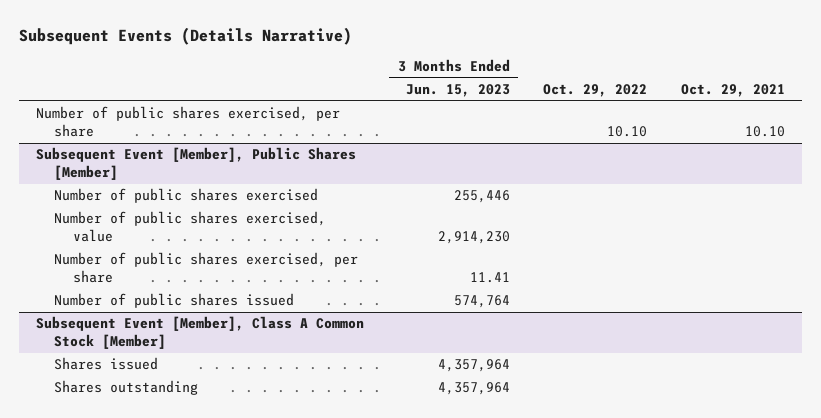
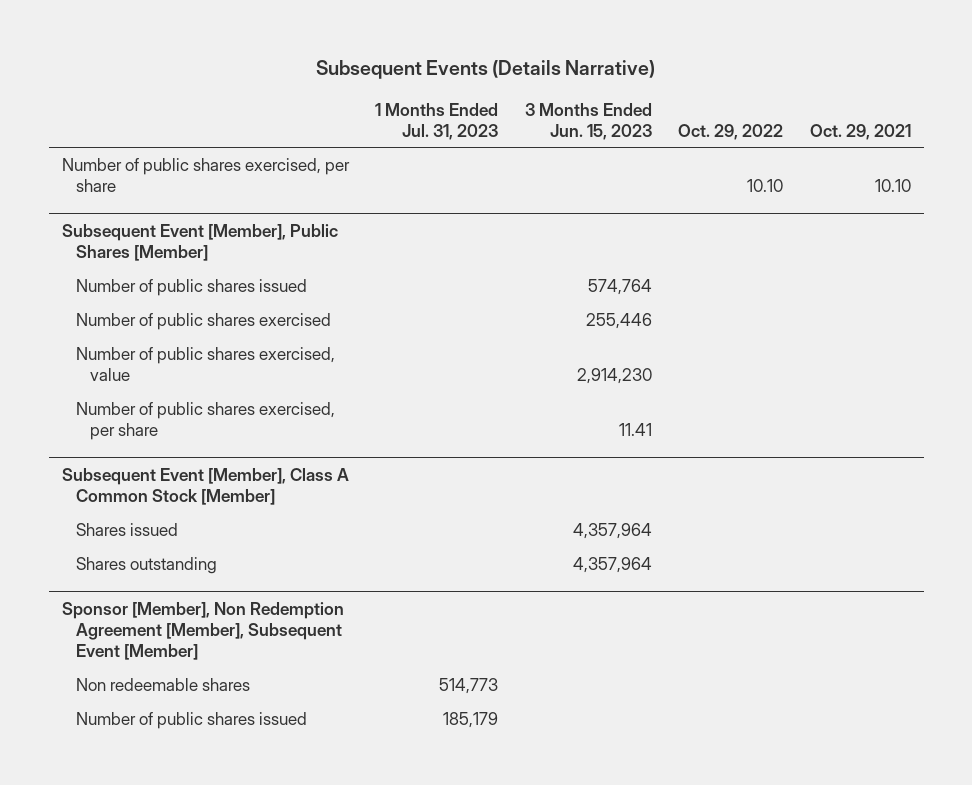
- | 3 Months Ended Jun. 15, 2023 | Oct. 29, 2022 | Oct. 29, 2021
+ | 1 Months Ended Jul. 31, 2023 | 3 Months Ended Jun. 15, 2023 | Oct. 29, 2022 | Oct. 29, 2021
@ Subsequent Event [Member], Public Shares [Member]
moved up: Number of public shares issued | | 574,764 | |
+ Sponsor [Member], Non Redemption Agreement [Member], Subsequent Event [Member]
+ Non redeemable shares | 514,773 | | |
+ Number of public shares issued | 185,179 | | |

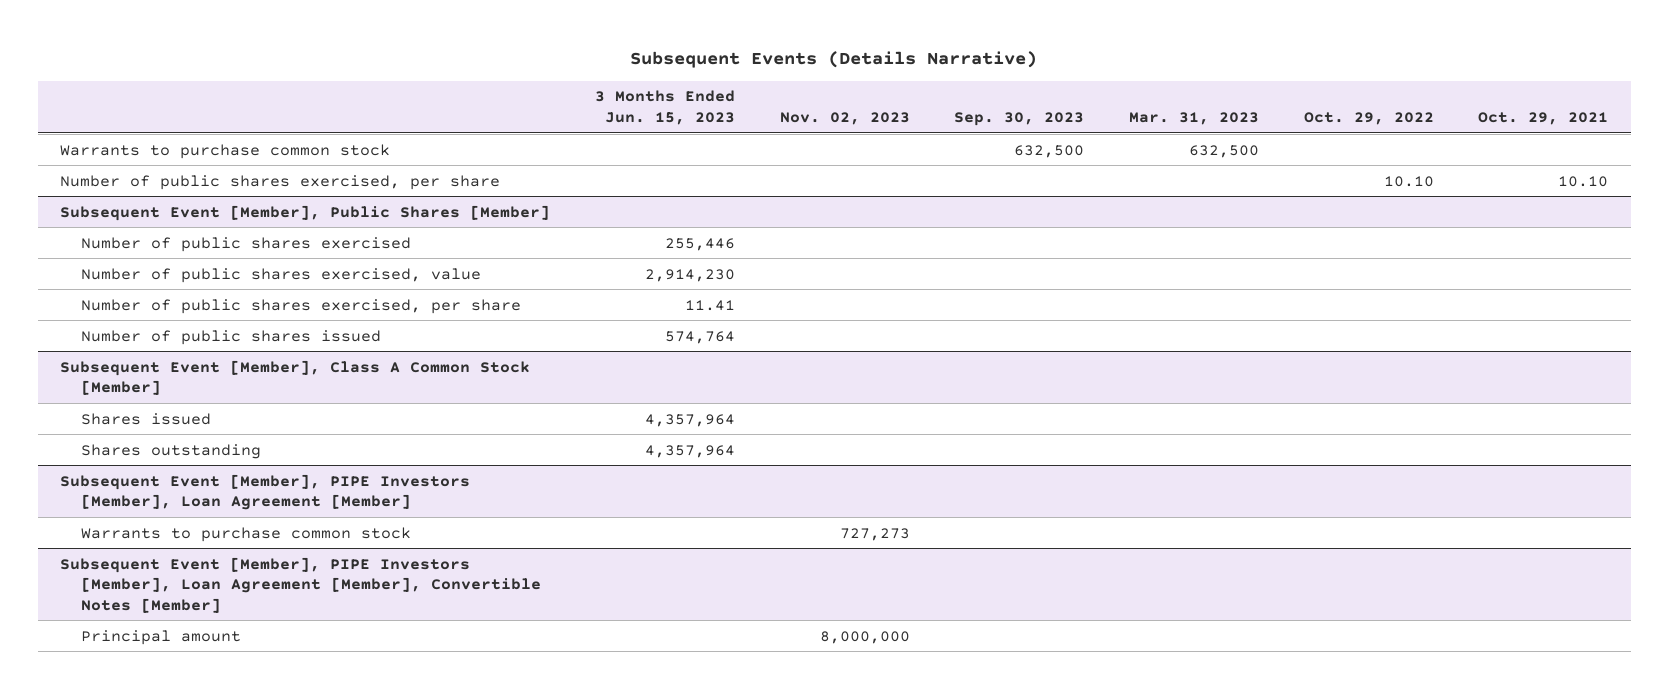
- | 1 Months Ended Jul. 31, 2023 | 3 Months Ended Jun. 15, 2023 | Oct. 29, 2022 | Oct. 29, 2021
+ | 3 Months Ended Jun. 15, 2023 | Nov. 02, 2023 | Sep. 30, 2023 | Mar. 31, 2023 | Oct. 29, 2022 | Oct. 29, 2021
+ Warrants to purchase common stock | | | 632,500 | 632,500 | |
@ Subsequent Event [Member], Public Shares [Member]
moved down: Number of public shares issued | 574,764 | | | | |
- Sponsor [Member], Non Redemption Agreement [Member], Subsequent Event [Member]
- Non redeemable shares | 514,773 | | |
- Number of public shares issued | 185,179 | | |
+ Subsequent Event [Member], PIPE Investors [Member], Loan Agreement [Member]
+ Warrants to purchase common stock | | 727,273 | | | |
+ Subsequent Event [Member], PIPE Investors [Member], Loan Agreement [Member], Convertible Notes [Member]
+ Principal amount | | 8,000,000 | | | |

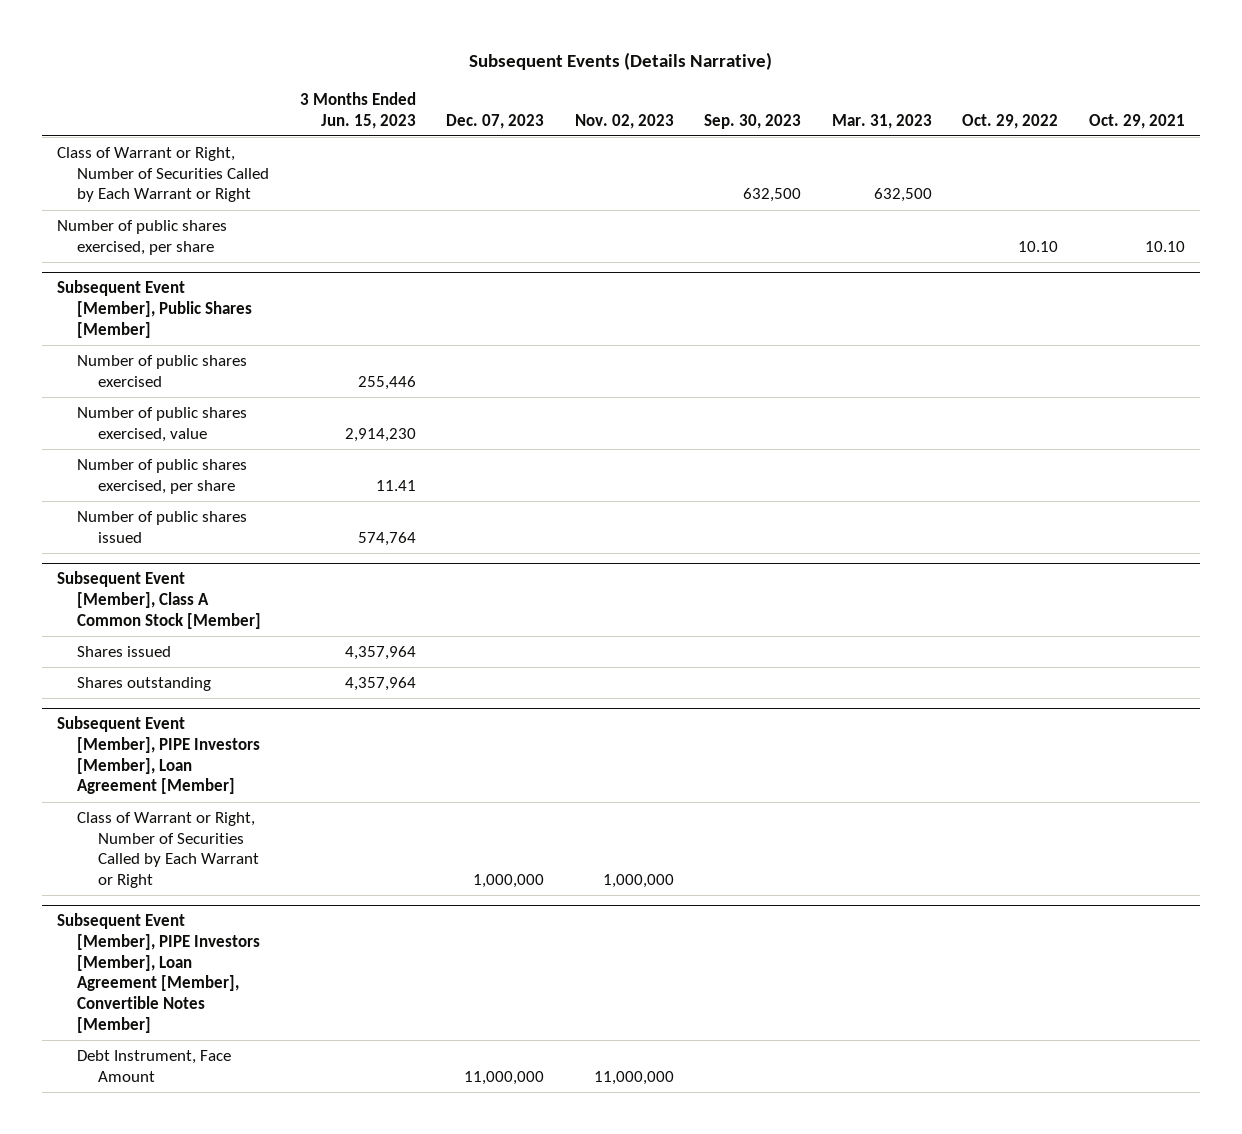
- | 3 Months Ended Jun. 15, 2023 | Nov. 02, 2023 | Sep. 30, 2023 | Mar. 31, 2023 | Oct. 29, 2022 | Oct. 29, 2021
+ | 3 Months Ended Jun. 15, 2023 | Dec. 07, 2023 | Nov. 02, 2023 | Sep. 30, 2023 | Mar. 31, 2023 | Oct. 29, 2022 | Oct. 29, 2021
- Warrants to purchase common stock | | | 632,500 | 632,500 | |
+ Class of Warrant or Right, Number of Securities Called by Each Warrant or Right | | | | 632,500 | 632,500 | |
@ Subsequent Event [Member], PIPE Investors [Member], Loan Agreement [Member]
- Warrants to purchase common stock | | 727,273 | | | |
+ Class of Warrant or Right, Number of Securities Called by Each Warrant or Right | | 1,000,000 | 1,000,000 | | | |
@ Subsequent Event [Member], PIPE Investors [Member], Loan Agreement [Member], Convertible Notes [Member]
- Principal amount | | 8,000,000 | | | |
+ Debt Instrument, Face Amount | | 11,000,000 | 11,000,000 | | | |

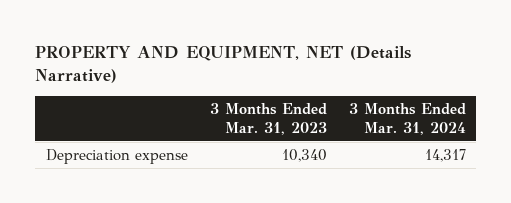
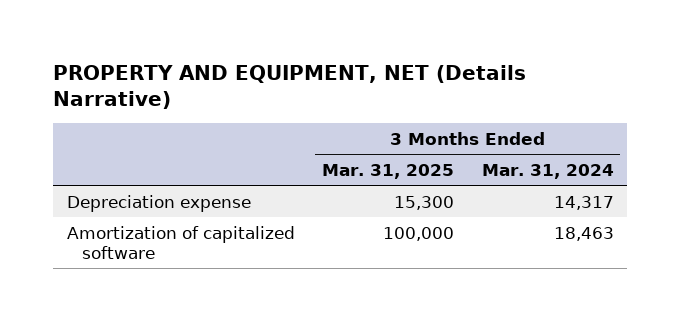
- | 3 Months Ended Mar. 31, 2023 | 3 Months Ended Mar. 31, 2024
+ | 3 Months Ended Mar. 31, 2025 | 3 Months Ended Mar. 31, 2024
+ Amortization of capitalized software | 100,000 | 18,463

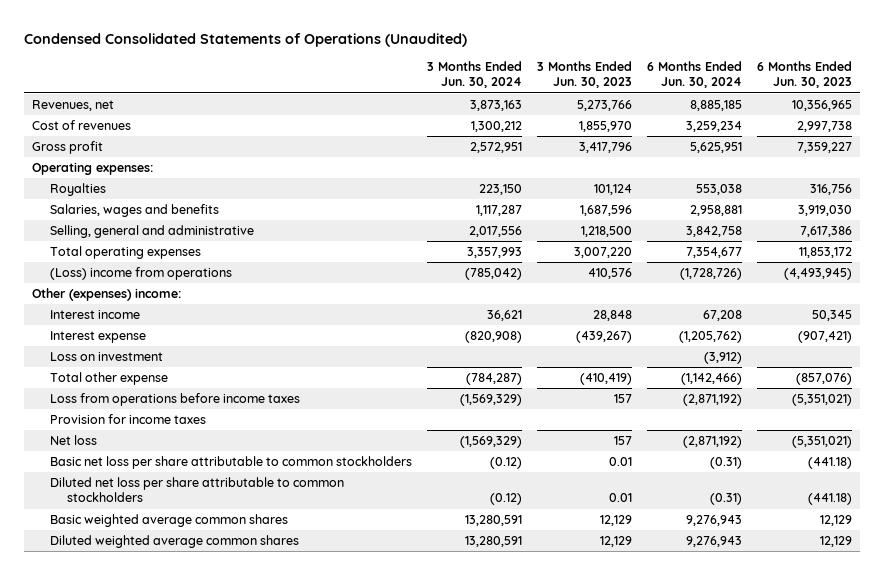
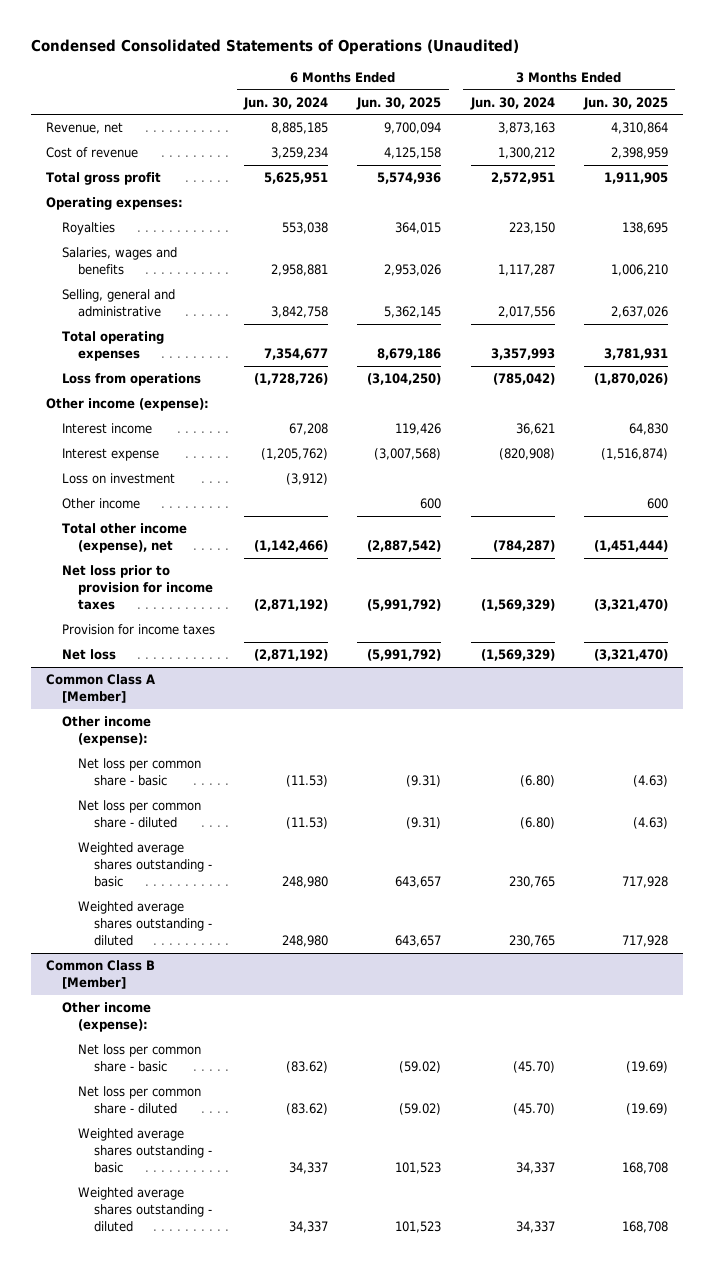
- | 3 Months Ended Jun. 30, 2024 | 3 Months Ended Jun. 30, 2023 | 6 Months Ended Jun. 30, 2024 | 6 Months Ended Jun. 30, 2023
+ | 6 Months Ended Jun. 30, 2024 | 6 Months Ended Jun. 30, 2025 | 3 Months Ended Jun. 30, 2024 | 3 Months Ended Jun. 30, 2025
- Revenues, net | 3,873,163 | 5,273,766 | 8,885,185 | 10,356,965
- Cost of revenues | 1,300,212 | 1,855,970 | 3,259,234 | 2,997,738
- Gross profit | 2,572,951 | 3,417,796 | 5,625,951 | 7,359,227
+ Revenue, net | 8,885,185 | 9,700,094 | 3,873,163 | 4,310,864
+ Cost of revenue | 3,259,234 | 4,125,158 | 1,300,212 | 2,398,959
+ Total gross profit | 5,625,951 | 5,574,936 | 2,572,951 | 1,911,905
- (Loss) income from operations | (785,042) | 410,576 | (1,728,726) | (4,493,945)
- Other (expenses) income:
+ Loss from operations | (1,728,726) | (3,104,250) | (785,042) | (1,870,026)
+ Other income (expense):
- Total other expense | (784,287) | (410,419) | (1,142,466) | (857,076)
- Loss from operations before income taxes | (1,569,329) | 157 | (2,871,192) | (5,351,021)
+ Other income | | 600 | | 600
+ Total other income (expense), net | (1,142,466) | (2,887,542) | (784,287) | (1,451,444)
+ Net loss prior to provision for income taxes | (2,871,192) | (5,991,792) | (1,569,329) | (3,321,470)
- Basic net loss per share attributable to common stockholders | (0.12) | 0.01 | (0.31) | (441.18)
- Diluted net loss per share attributable to common stockholders | (0.12) | 0.01 | (0.31) | (441.18)
- Basic weighted average common shares | 13,280,591 | 12,129 | 9,276,943 | 12,129
- Diluted weighted average common shares | 13,280,591 | 12,129 | 9,276,943 | 12,129
+ Common Class A [Member]
+ Other income (expense):
+ Net loss per common share - basic | (11.53) | (9.31) | (6.80) | (4.63)
+ Net loss per common share - diluted | (11.53) | (9.31) | (6.80) | (4.63)
+ Weighted average shares outstanding - basic | 248,980 | 643,657 | 230,765 | 717,928
+ Weighted average shares outstanding - diluted | 248,980 | 643,657 | 230,765 | 717,928
+ Common Class B [Member]
+ Other income (expense):
+ Net loss per common share - basic | (83.62) | (59.02) | (45.70) | (19.69)
+ Net loss per common share - diluted | (83.62) | (59.02) | (45.70) | (19.69)
+ Weighted average shares outstanding - basic | 34,337 | 101,523 | 34,337 | 168,708
+ Weighted average shares outstanding - diluted | 34,337 | 101,523 | 34,337 | 168,708

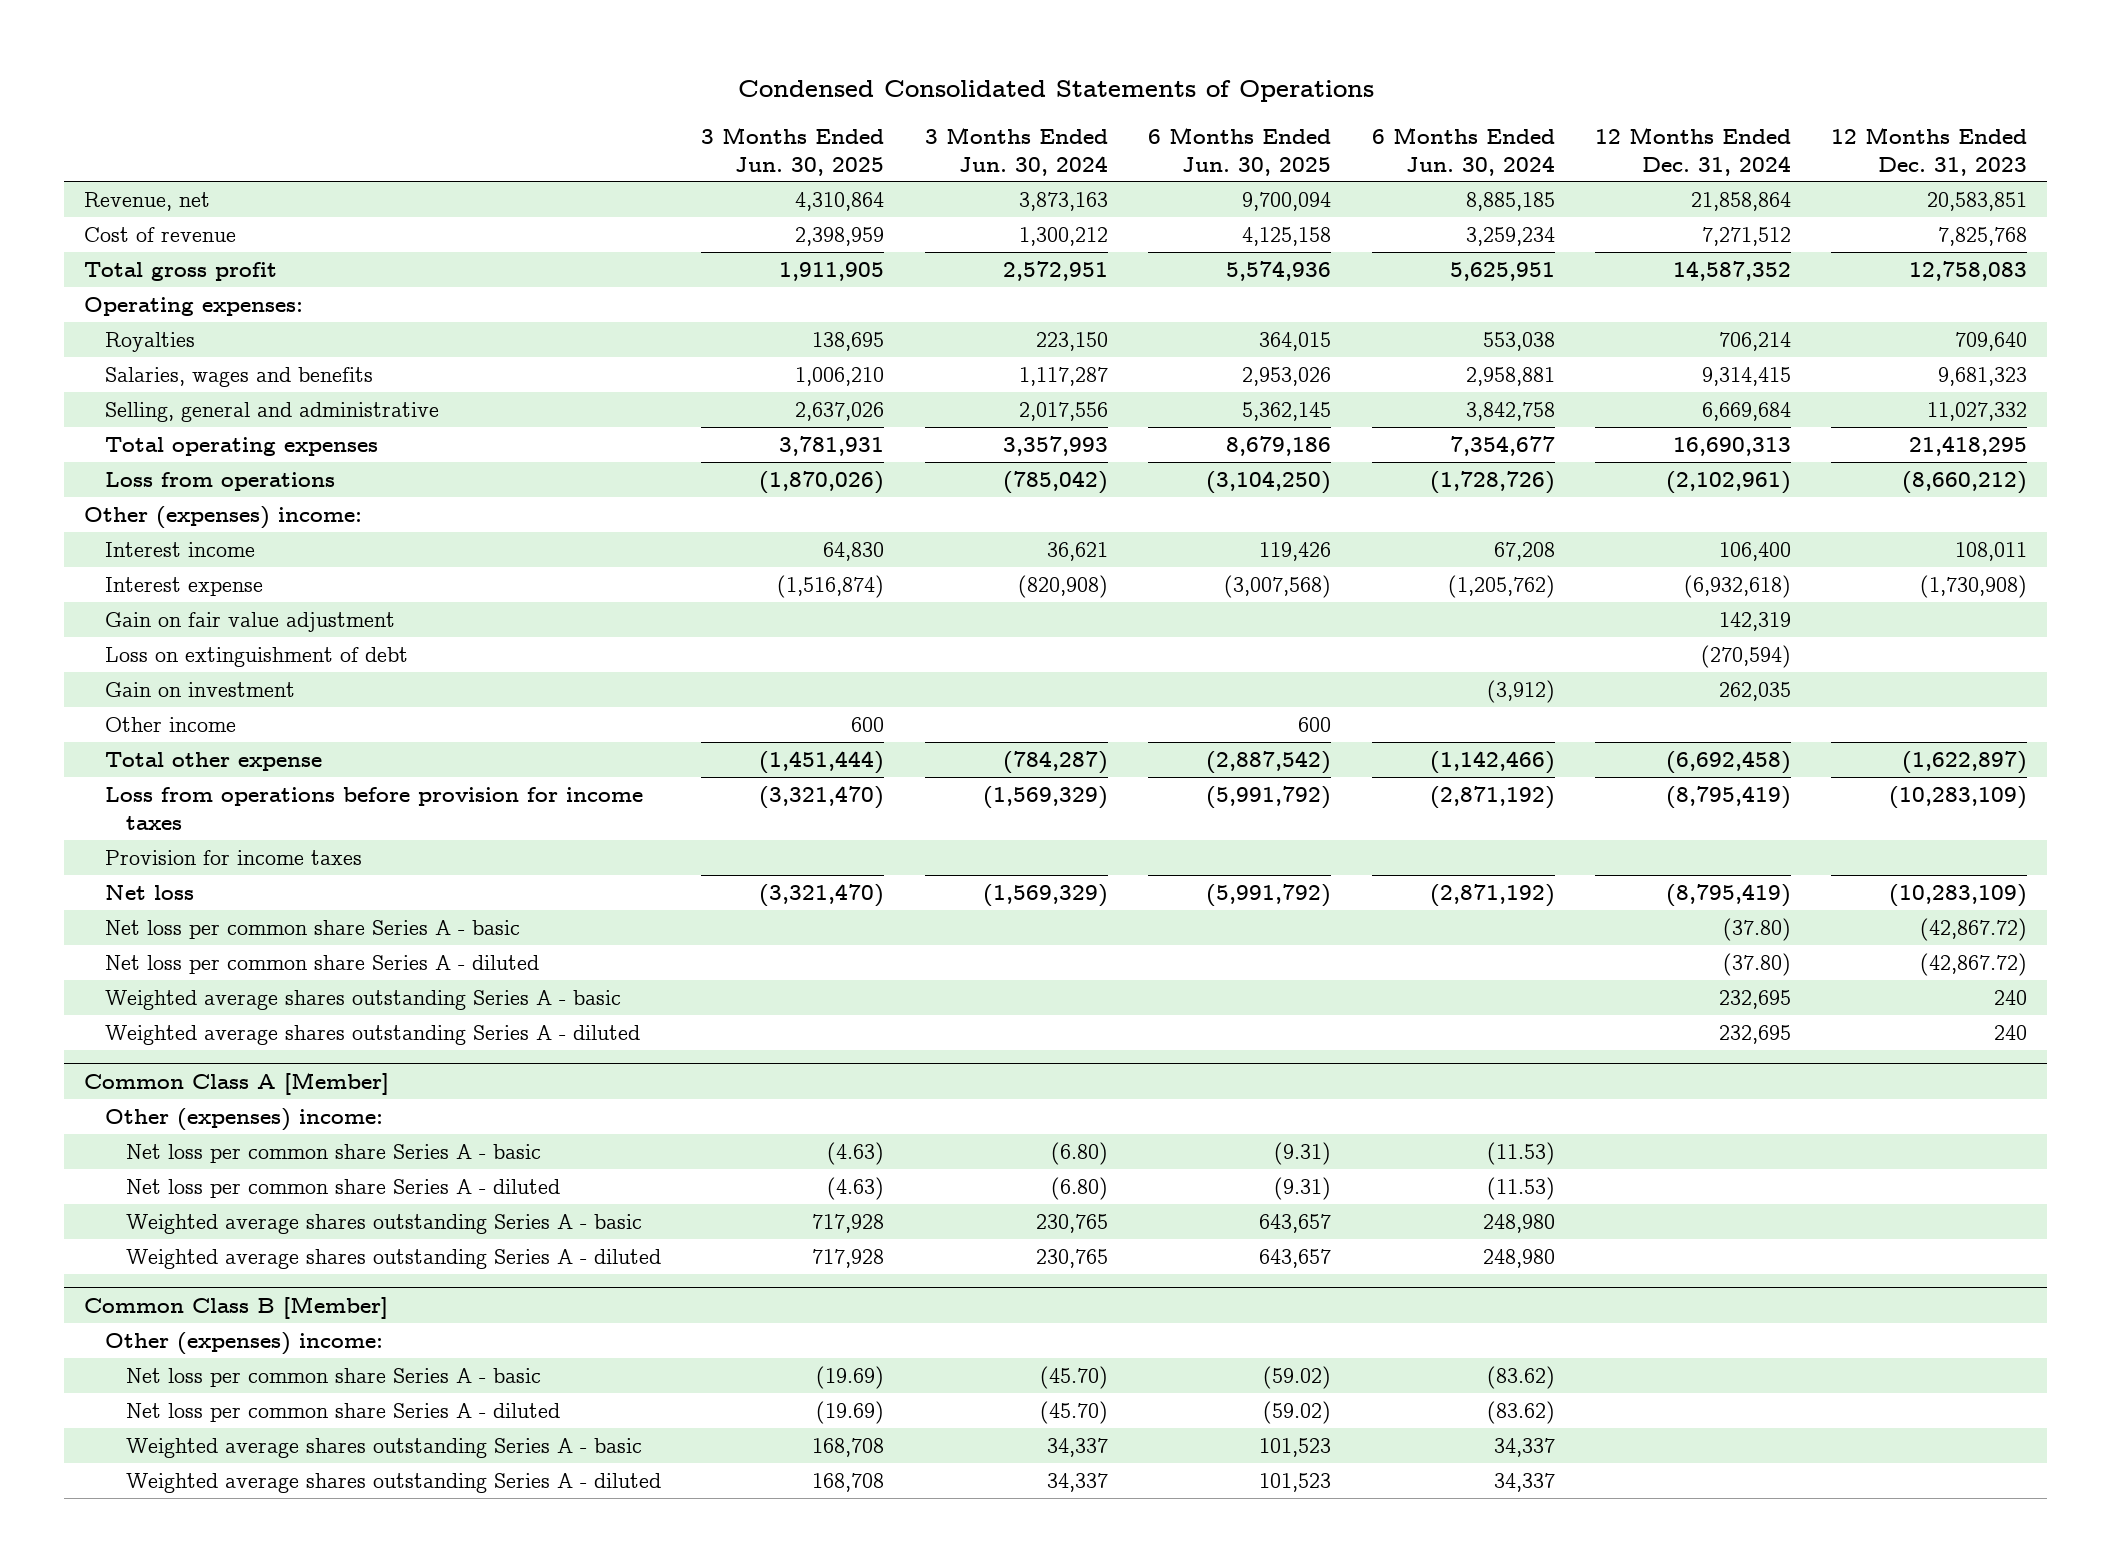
- Condensed Consolidated Statements of Operations (Unaudited)
+ Condensed Consolidated Statements of Operations
- | 6 Months Ended Jun. 30, 2024 | 6 Months Ended Jun. 30, 2025 | 3 Months Ended Jun. 30, 2024 | 3 Months Ended Jun. 30, 2025
+ | 3 Months Ended Jun. 30, 2025 | 3 Months Ended Jun. 30, 2024 | 6 Months Ended Jun. 30, 2025 | 6 Months Ended Jun. 30, 2024 | 12 Months Ended Dec. 31, 2024 | 12 Months Ended Dec. 31, 2023
- Other income (expense):
+ Other (expenses) income:
- Loss on investment | (3,912) | | |
+ Gain on fair value adjustment | | | | | 142,319 |
+ Loss on extinguishment of debt | | | | | (270,594) |
+ Gain on investment | | | | (3,912) | 262,035 |
- Total other income (expense), net | (1,142,466) | (2,887,542) | (784,287) | (1,451,444)
- Net loss prior to provision for income taxes | (2,871,192) | (5,991,792) | (1,569,329) | (3,321,470)
+ Total other expense | (1,451,444) | (784,287) | (2,887,542) | (1,142,466) | (6,692,458) | (1,622,897)
+ Loss from operations before provision for income taxes | (3,321,470) | (1,569,329) | (5,991,792) | (2,871,192) | (8,795,419) | (10,283,109)
+ Net loss per common share Series A - basic | | | | | (37.80) | (42,867.72)
+ Net loss per common share Series A - diluted | | | | | (37.80) | (42,867.72)
+ Weighted average shares outstanding Series A - basic | | | | | 232,695 | 240
+ Weighted average shares outstanding Series A - diluted | | | | | 232,695 | 240
@ Common Class A [Member]
- Other income (expense):
- Net loss per common share - basic | (11.53) | (9.31) | (6.80) | (4.63)
- Net loss per common share - diluted | (11.53) | (9.31) | (6.80) | (4.63)
- Weighted average shares outstanding - basic | 248,980 | 643,657 | 230,765 | 717,928
- Weighted average shares outstanding - diluted | 248,980 | 643,657 | 230,765 | 717,928
+ Other (expenses) income:
+ Net loss per common share Series A - basic | (4.63) | (6.80) | (9.31) | (11.53) | |
+ Net loss per common share Series A - diluted | (4.63) | (6.80) | (9.31) | (11.53) | |
+ Weighted average shares outstanding Series A - basic | 717,928 | 230,765 | 643,657 | 248,980 | |
+ Weighted average shares outstanding Series A - diluted | 717,928 | 230,765 | 643,657 | 248,980 | |
@ Common Class B [Member]
- Other income (expense):
- Net loss per common share - basic | (83.62) | (59.02) | (45.70) | (19.69)
- Net loss per common share - diluted | (83.62) | (59.02) | (45.70) | (19.69)
- Weighted average shares outstanding - basic | 34,337 | 101,523 | 34,337 | 168,708
- Weighted average shares outstanding - diluted | 34,337 | 101,523 | 34,337 | 168,708
+ Other (expenses) income:
+ Net loss per common share Series A - basic | (19.69) | (45.70) | (59.02) | (83.62) | |
+ Net loss per common share Series A - diluted | (19.69) | (45.70) | (59.02) | (83.62) | |
+ Weighted average shares outstanding Series A - basic | 168,708 | 34,337 | 101,523 | 34,337 | |
+ Weighted average shares outstanding Series A - diluted | 168,708 | 34,337 | 101,523 | 34,337 | |

